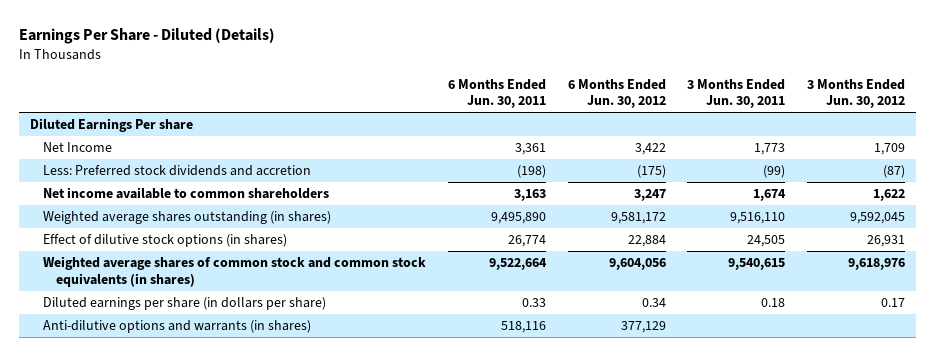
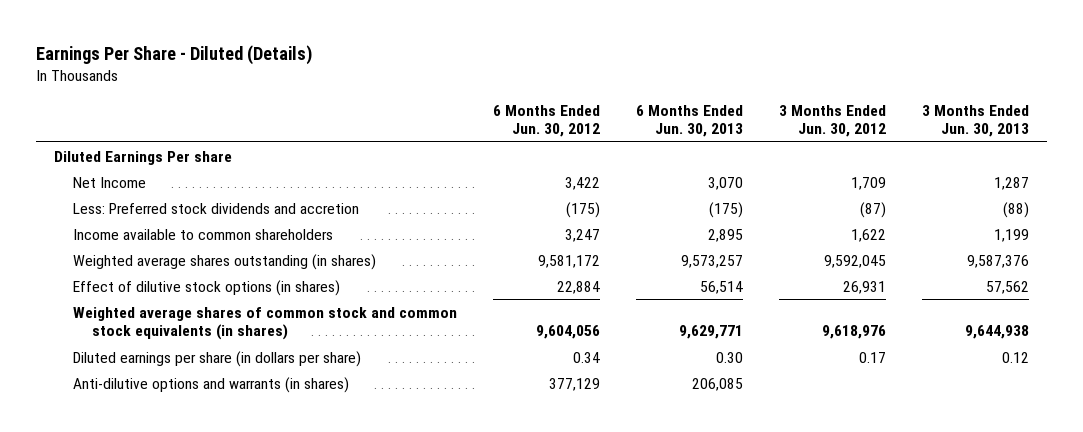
- | 6 Months Ended Jun. 30, 2011 | 6 Months Ended Jun. 30, 2012 | 3 Months Ended Jun. 30, 2011 | 3 Months Ended Jun. 30, 2012
+ | 6 Months Ended Jun. 30, 2012 | 6 Months Ended Jun. 30, 2013 | 3 Months Ended Jun. 30, 2012 | 3 Months Ended Jun. 30, 2013
- Net income available to common shareholders | 3,163 | 3,247 | 1,674 | 1,622
+ Income available to common shareholders | 3,247 | 2,895 | 1,622 | 1,199

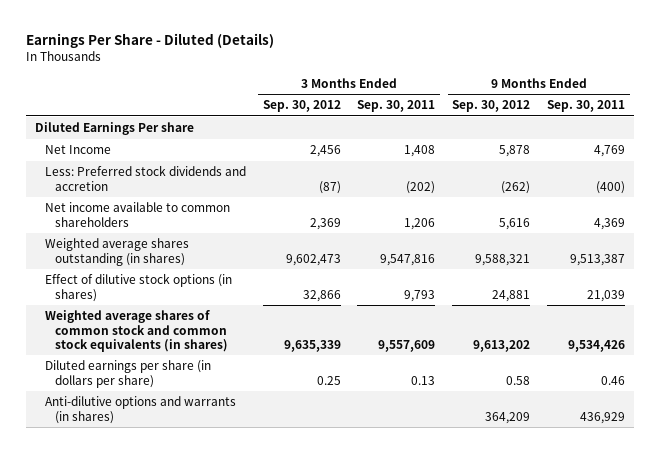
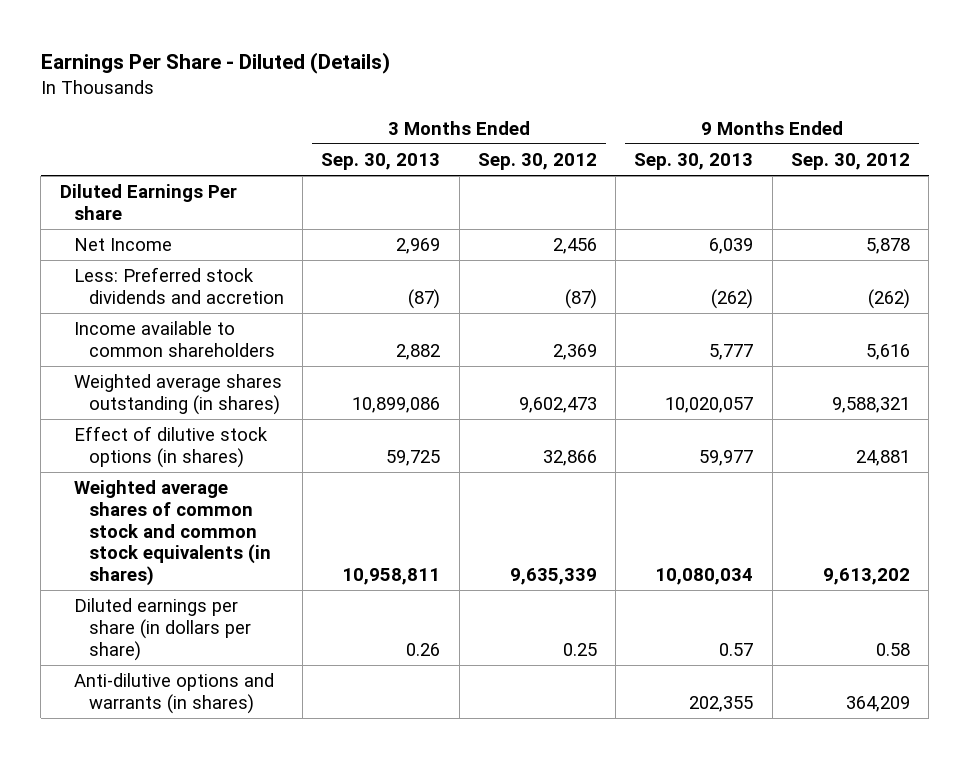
- | 3 Months Ended Sep. 30, 2012 | 3 Months Ended Sep. 30, 2011 | 9 Months Ended Sep. 30, 2012 | 9 Months Ended Sep. 30, 2011
+ | 3 Months Ended Sep. 30, 2013 | 3 Months Ended Sep. 30, 2012 | 9 Months Ended Sep. 30, 2013 | 9 Months Ended Sep. 30, 2012
- Net income available to common shareholders | 2,369 | 1,206 | 5,616 | 4,369
+ Income available to common shareholders | 2,882 | 2,369 | 5,777 | 5,616

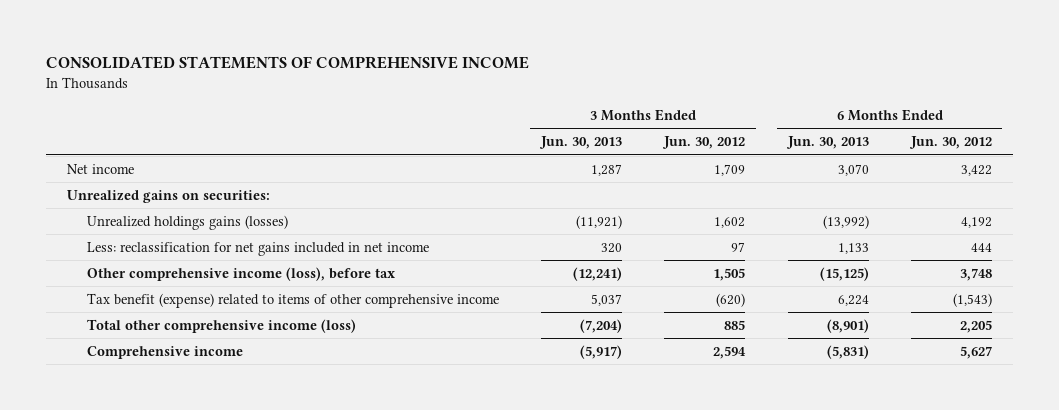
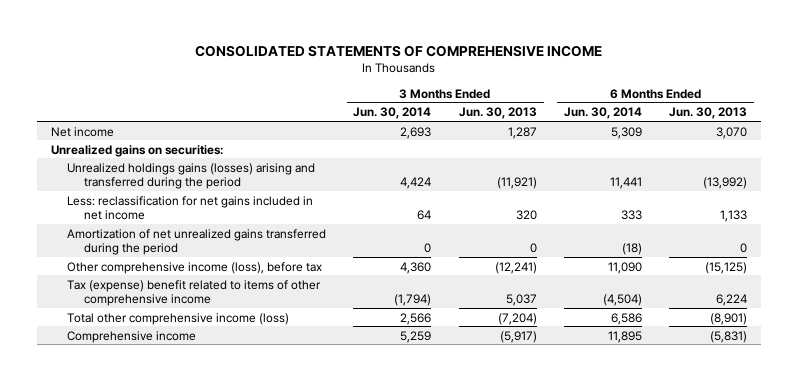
- | 3 Months Ended Jun. 30, 2013 | 3 Months Ended Jun. 30, 2012 | 6 Months Ended Jun. 30, 2013 | 6 Months Ended Jun. 30, 2012
+ | 3 Months Ended Jun. 30, 2014 | 3 Months Ended Jun. 30, 2013 | 6 Months Ended Jun. 30, 2014 | 6 Months Ended Jun. 30, 2013
- Unrealized holdings gains (losses) | (11,921) | 1,602 | (13,992) | 4,192
+ Unrealized holdings gains (losses) arising and transferred during the period | 4,424 | (11,921) | 11,441 | (13,992)
+ Amortization of net unrealized gains transferred during the period | 0 | 0 | (18) | 0
- Tax benefit (expense) related to items of other comprehensive income | 5,037 | (620) | 6,224 | (1,543)
+ Tax (expense) benefit related to items of other comprehensive income | (1,794) | 5,037 | (4,504) | 6,224

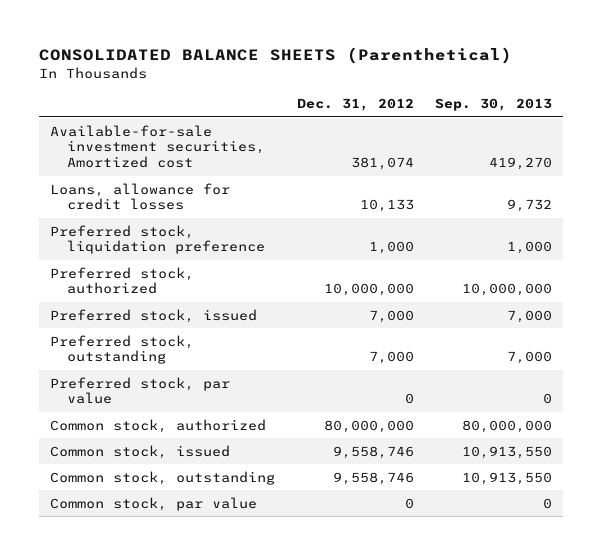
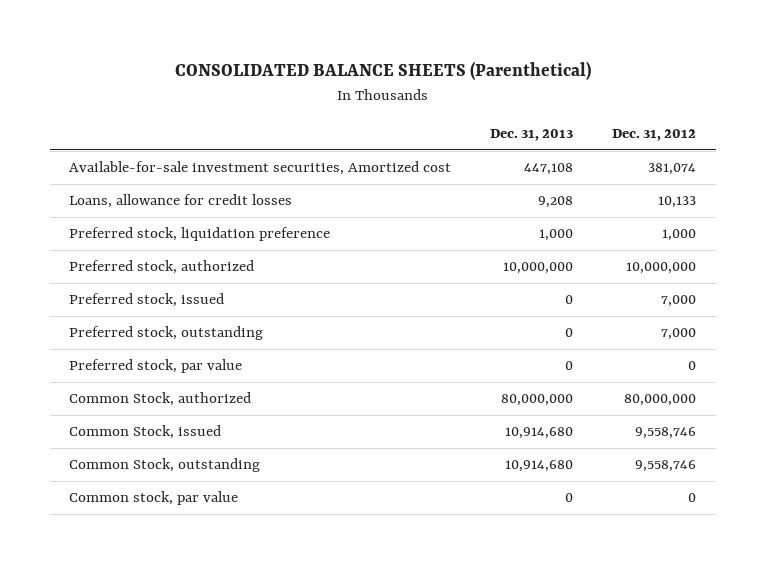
- | Dec. 31, 2012 | Sep. 30, 2013
+ | Dec. 31, 2013 | Dec. 31, 2012
- Common stock, authorized | 80,000,000 | 80,000,000
- Common stock, issued | 9,558,746 | 10,913,550
- Common stock, outstanding | 9,558,746 | 10,913,550
+ Common Stock, authorized | 80,000,000 | 80,000,000
+ Common Stock, issued | 10,914,680 | 9,558,746
+ Common Stock, outstanding | 10,914,680 | 9,558,746

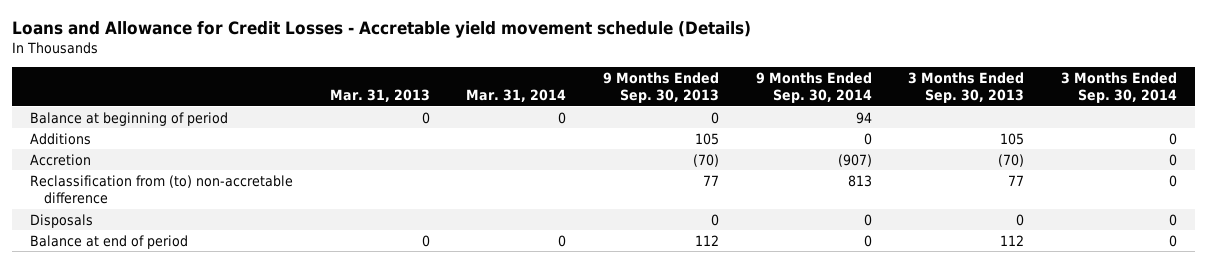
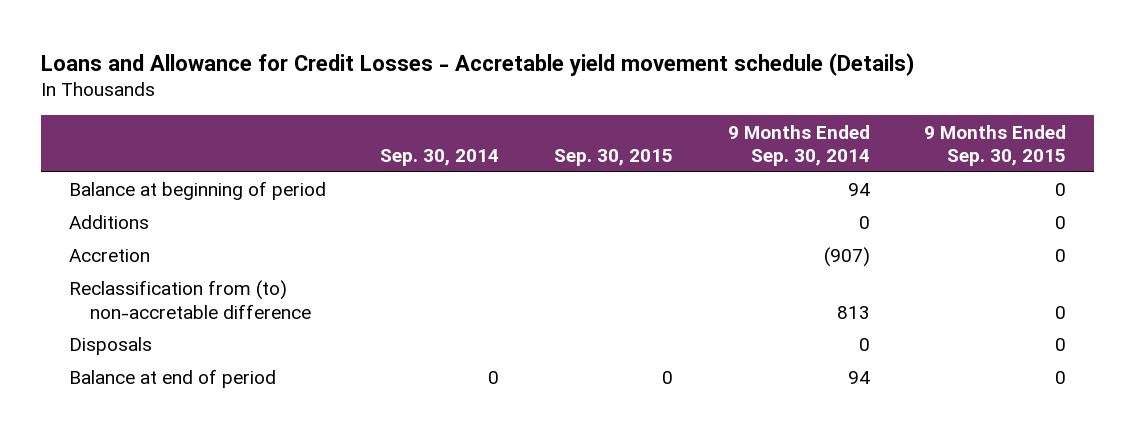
- | Mar. 31, 2013 | Mar. 31, 2014 | 9 Months Ended Sep. 30, 2013 | 9 Months Ended Sep. 30, 2014 | 3 Months Ended Sep. 30, 2013 | 3 Months Ended Sep. 30, 2014
+ | Sep. 30, 2014 | Sep. 30, 2015 | 9 Months Ended Sep. 30, 2014 | 9 Months Ended Sep. 30, 2015
- Balance at end of period | 0 | 0 | 112 | 0 | 112 | 0
+ Balance at end of period | 0 | 0 | 94 | 0

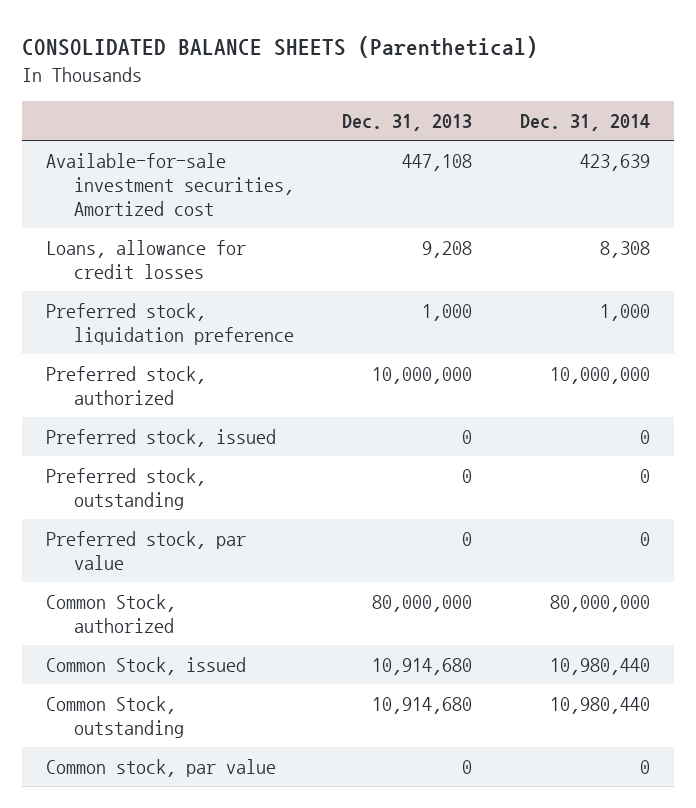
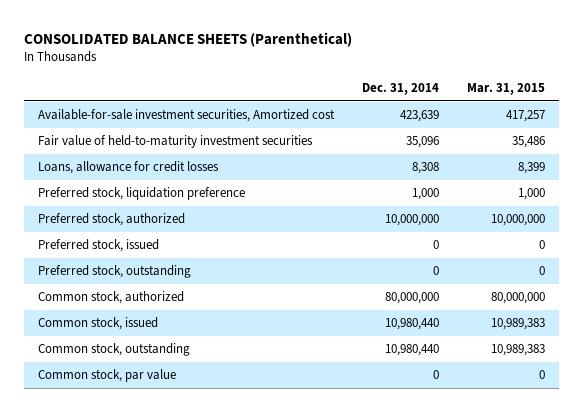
- | Dec. 31, 2013 | Dec. 31, 2014
+ | Dec. 31, 2014 | Mar. 31, 2015
+ Fair value of held-to-maturity investment securities | 35,096 | 35,486
- Preferred stock, par value | 0 | 0
- Common Stock, authorized | 80,000,000 | 80,000,000
- Common Stock, issued | 10,914,680 | 10,980,440
- Common Stock, outstanding | 10,914,680 | 10,980,440
+ Common stock, authorized | 80,000,000 | 80,000,000
+ Common stock, issued | 10,980,440 | 10,989,383
+ Common stock, outstanding | 10,980,440 | 10,989,383

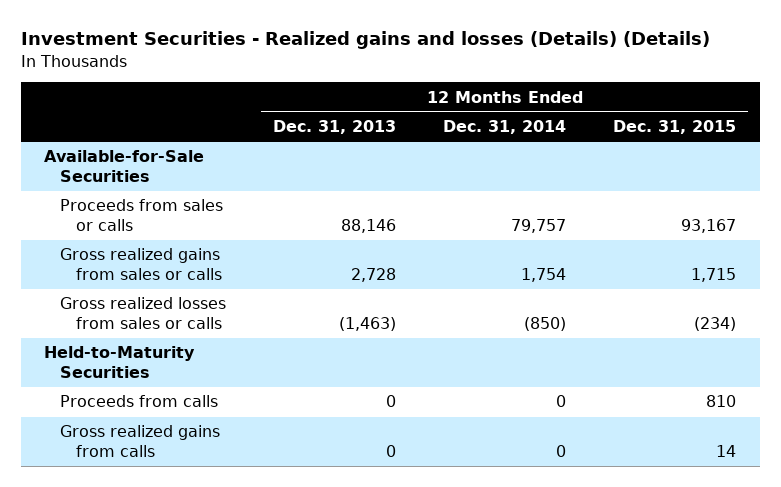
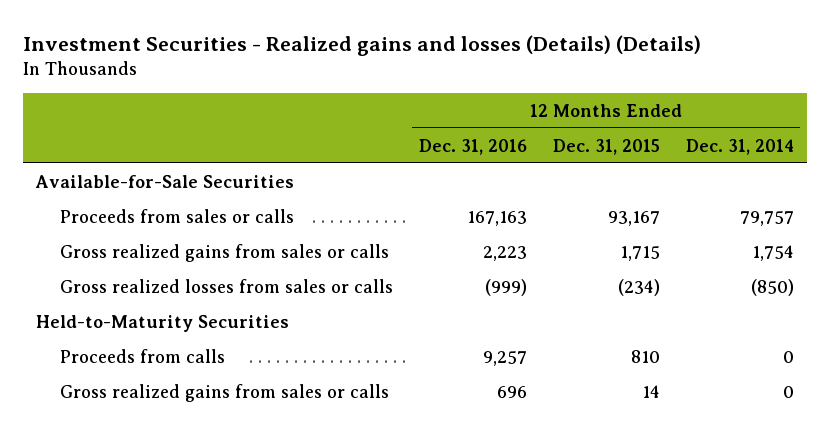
- | 12 Months Ended Dec. 31, 2013 | 12 Months Ended Dec. 31, 2014 | 12 Months Ended Dec. 31, 2015
+ | 12 Months Ended Dec. 31, 2016 | 12 Months Ended Dec. 31, 2015 | 12 Months Ended Dec. 31, 2014
- Gross realized gains from calls | 0 | 0 | 14
+ Gross realized gains from sales or calls | 696 | 14 | 0

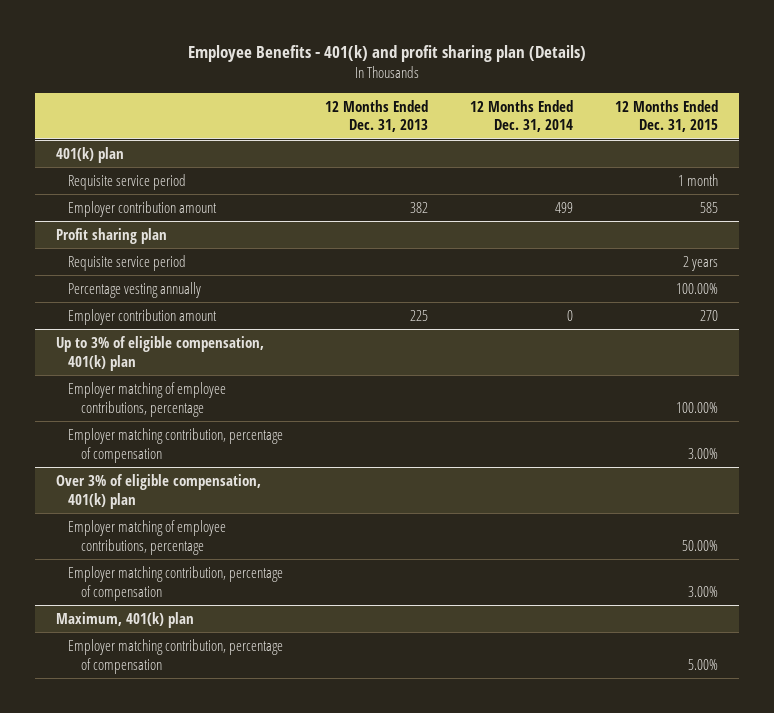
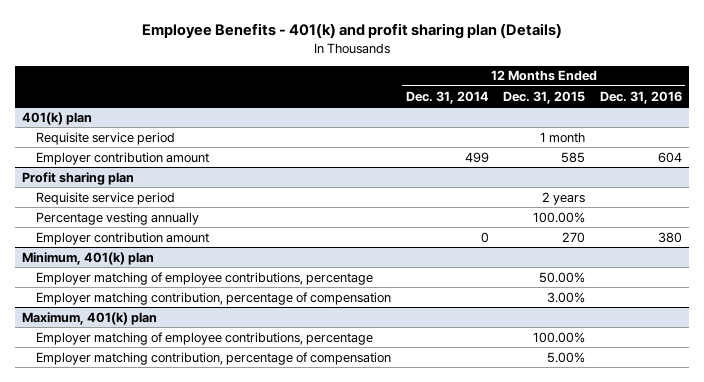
- | 12 Months Ended Dec. 31, 2013 | 12 Months Ended Dec. 31, 2014 | 12 Months Ended Dec. 31, 2015
+ | 12 Months Ended Dec. 31, 2014 | 12 Months Ended Dec. 31, 2015 | 12 Months Ended Dec. 31, 2016
- Up to 3% of eligible compensation, 401(k) plan
- Employer matching of employee contributions, percentage | | | 100.00%
- Employer matching contribution, percentage of compensation | | | 3.00%
- Over 3% of eligible compensation, 401(k) plan
+ Minimum, 401(k) plan
@ Maximum, 401(k) plan
+ Employer matching of employee contributions, percentage | | 100.00% |

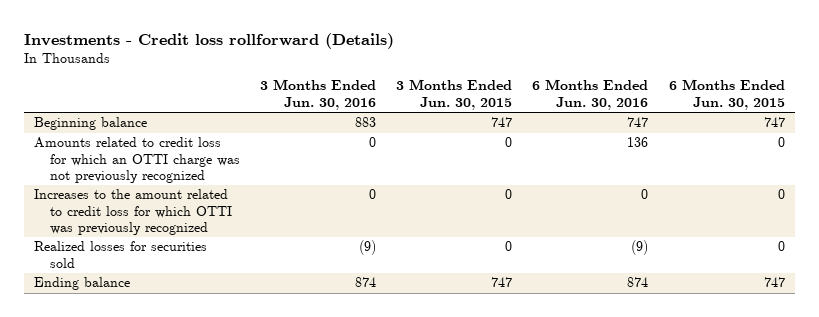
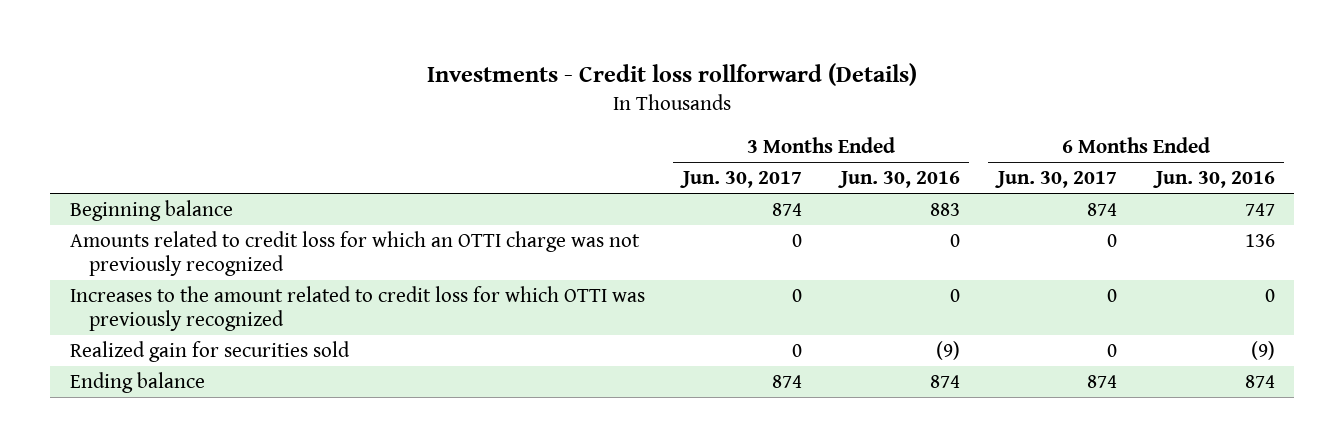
- | 3 Months Ended Jun. 30, 2016 | 3 Months Ended Jun. 30, 2015 | 6 Months Ended Jun. 30, 2016 | 6 Months Ended Jun. 30, 2015
+ | 3 Months Ended Jun. 30, 2017 | 3 Months Ended Jun. 30, 2016 | 6 Months Ended Jun. 30, 2017 | 6 Months Ended Jun. 30, 2016
- Realized losses for securities sold | (9) | 0 | (9) | 0
+ Realized gain for securities sold | 0 | (9) | 0 | (9)

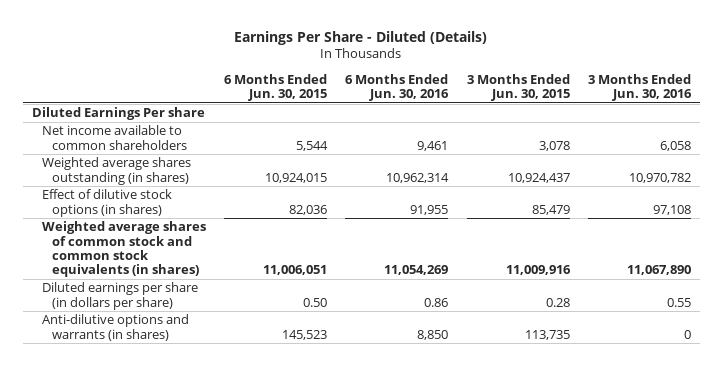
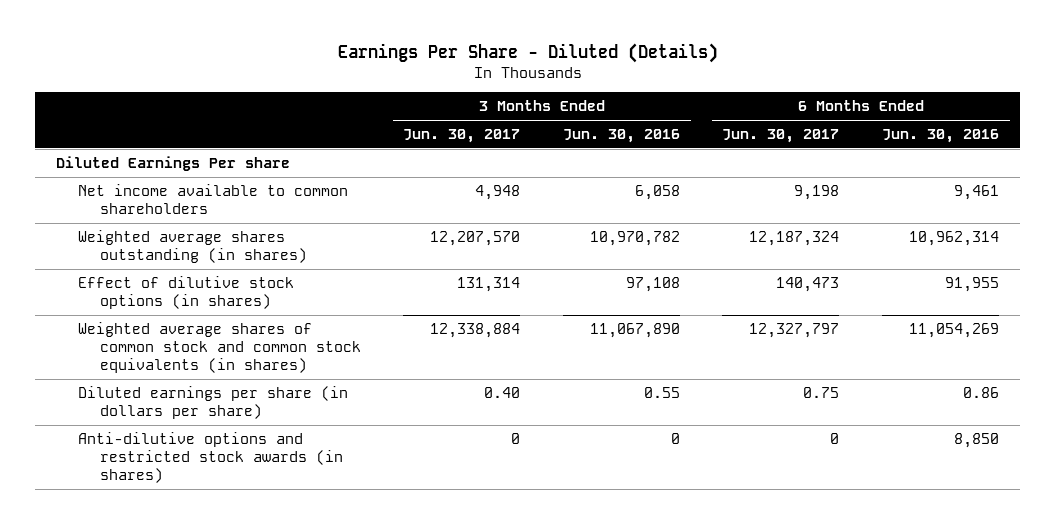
- | 6 Months Ended Jun. 30, 2015 | 6 Months Ended Jun. 30, 2016 | 3 Months Ended Jun. 30, 2015 | 3 Months Ended Jun. 30, 2016
+ | 3 Months Ended Jun. 30, 2017 | 3 Months Ended Jun. 30, 2016 | 6 Months Ended Jun. 30, 2017 | 6 Months Ended Jun. 30, 2016
- Anti-dilutive options and warrants (in shares) | 145,523 | 8,850 | 113,735 | 0
+ Anti-dilutive options and restricted stock awards (in shares) | 0 | 0 | 0 | 8,850

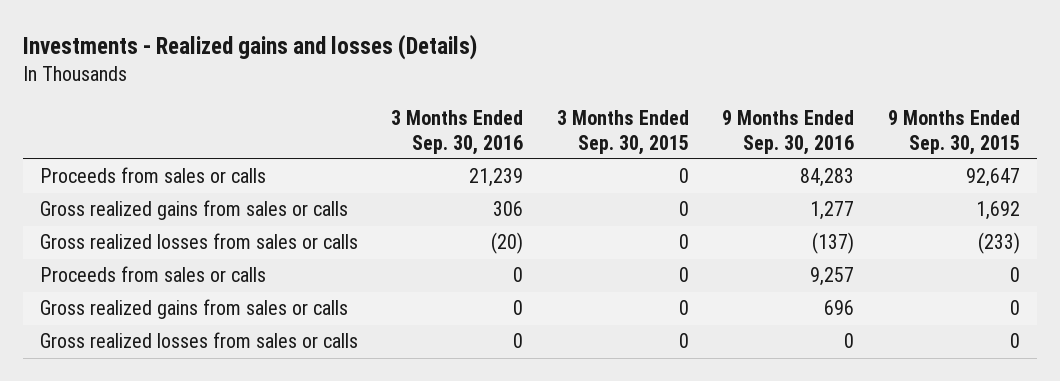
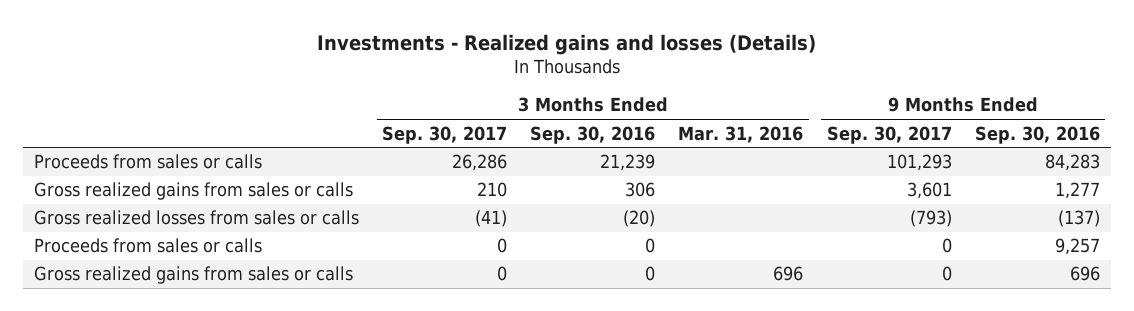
- | 3 Months Ended Sep. 30, 2016 | 3 Months Ended Sep. 30, 2015 | 9 Months Ended Sep. 30, 2016 | 9 Months Ended Sep. 30, 2015
+ | 3 Months Ended Sep. 30, 2017 | 3 Months Ended Sep. 30, 2016 | 3 Months Ended Mar. 31, 2016 | 9 Months Ended Sep. 30, 2017 | 9 Months Ended Sep. 30, 2016
- Gross realized losses from sales or calls | 0 | 0 | 0 | 0

